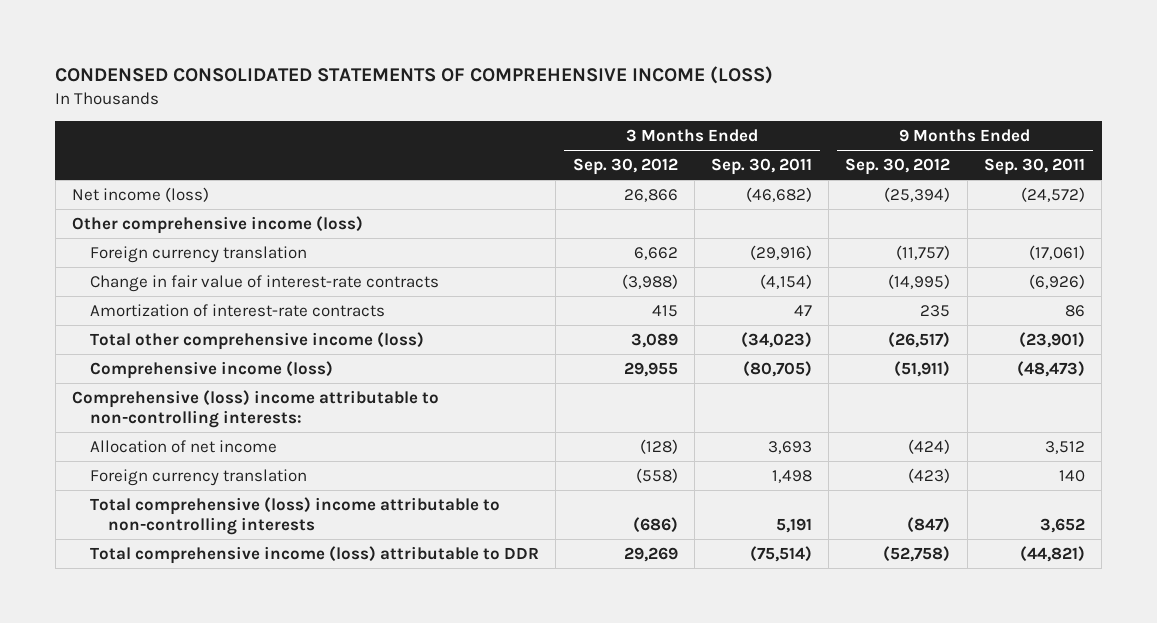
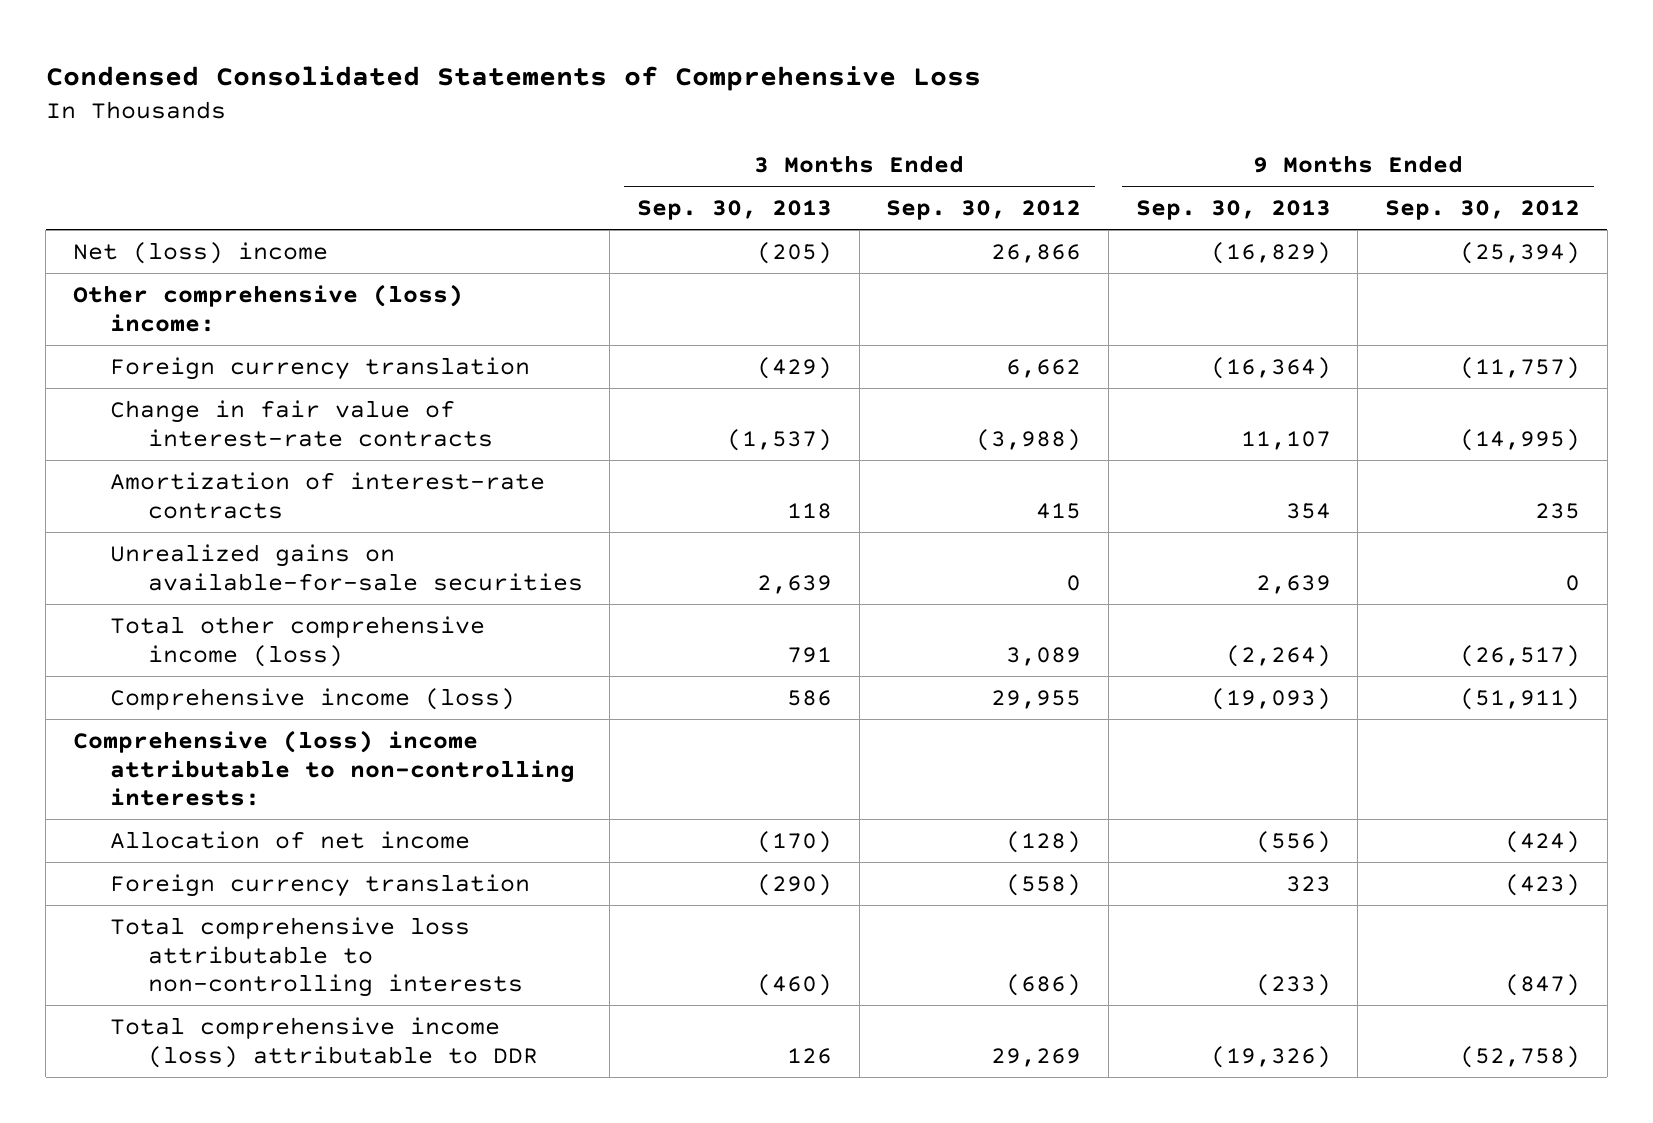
- CONDENSED CONSOLIDATED STATEMENTS OF COMPREHENSIVE INCOME (LOSS)
+ Condensed Consolidated Statements of Comprehensive Loss
- | 3 Months Ended Sep. 30, 2012 | 3 Months Ended Sep. 30, 2011 | 9 Months Ended Sep. 30, 2012 | 9 Months Ended Sep. 30, 2011
+ | 3 Months Ended Sep. 30, 2013 | 3 Months Ended Sep. 30, 2012 | 9 Months Ended Sep. 30, 2013 | 9 Months Ended Sep. 30, 2012
- Net income (loss) | 26,866 | (46,682) | (25,394) | (24,572)
- Other comprehensive income (loss)
+ Net (loss) income | (205) | 26,866 | (16,829) | (25,394)
+ Other comprehensive (loss) income:
+ Unrealized gains on available-for-sale securities | 2,639 | 0 | 2,639 | 0
- Total comprehensive (loss) income attributable to non-controlling interests | (686) | 5,191 | (847) | 3,652
+ Total comprehensive loss attributable to non-controlling interests | (460) | (686) | (233) | (847)

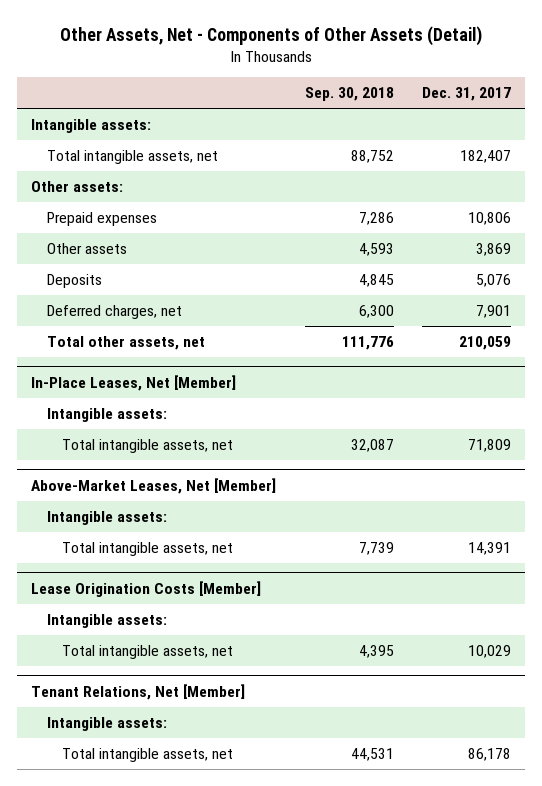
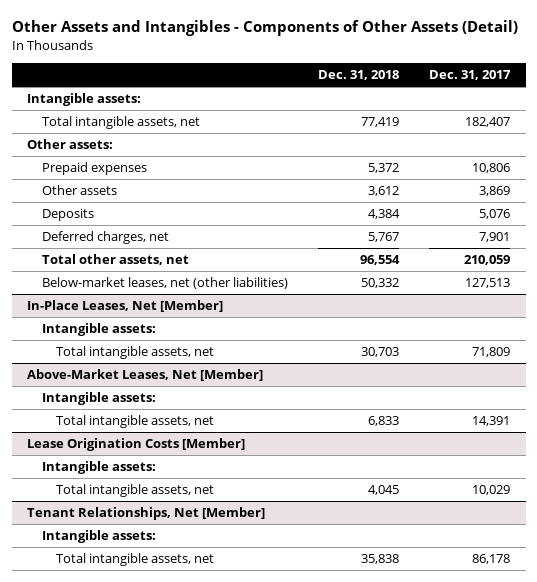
- Other Assets, Net - Components of Other Assets (Detail)
+ Other Assets and Intangibles - Components of Other Assets (Detail)
- | Sep. 30, 2018 | Dec. 31, 2017
+ | Dec. 31, 2018 | Dec. 31, 2017
+ Below-market leases, net (other liabilities) | 50,332 | 127,513
- Tenant Relations, Net [Member]
+ Tenant Relationships, Net [Member]

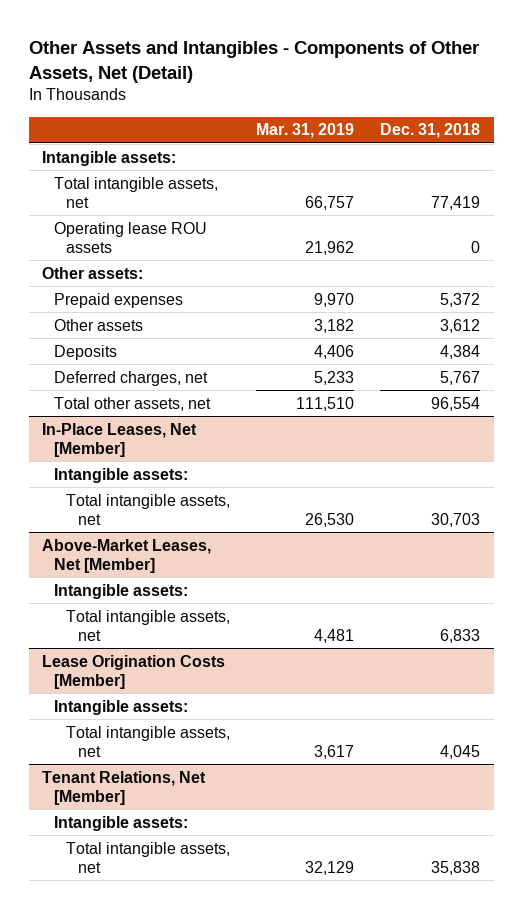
- Other Assets and Intangibles - Components of Other Assets (Detail)
+ Other Assets and Intangibles - Components of Other Assets, Net (Detail)
- | Dec. 31, 2018 | Dec. 31, 2017
+ | Mar. 31, 2019 | Dec. 31, 2018
+ Operating lease ROU assets | 21,962 | 0
- Below-market leases, net (other liabilities) | 50,332 | 127,513
- Tenant Relationships, Net [Member]
+ Tenant Relations, Net [Member]

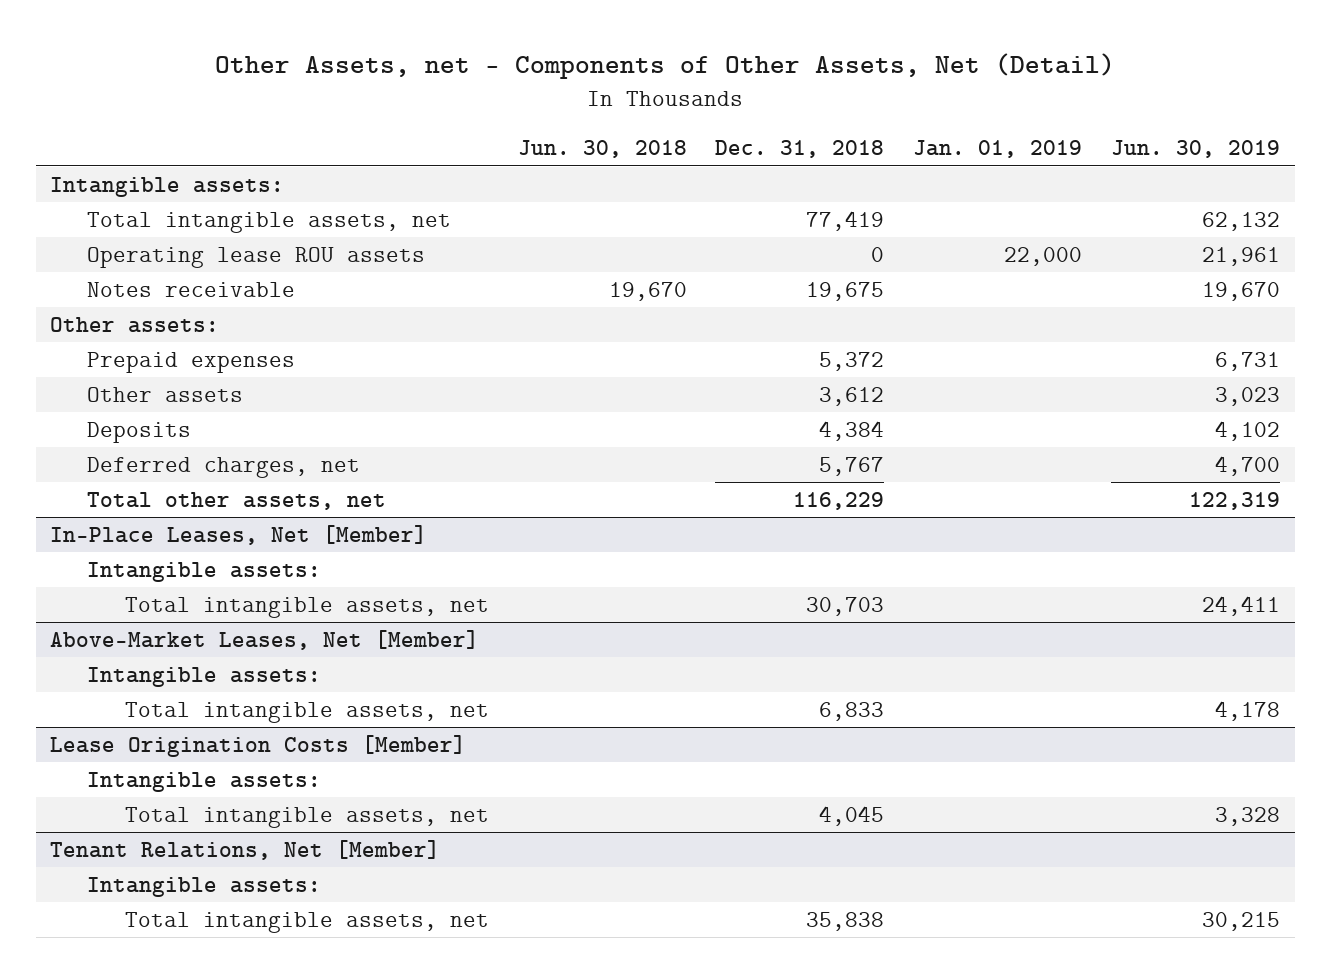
- Other Assets and Intangibles - Components of Other Assets, Net (Detail)
+ Other Assets, net - Components of Other Assets, Net (Detail)
- | Mar. 31, 2019 | Dec. 31, 2018
+ | Jun. 30, 2018 | Dec. 31, 2018 | Jan. 01, 2019 | Jun. 30, 2019
+ Notes receivable | 19,670 | 19,675 | | 19,670
- Total other assets, net | 111,510 | 96,554
+ Total other assets, net | | 116,229 | | 122,319

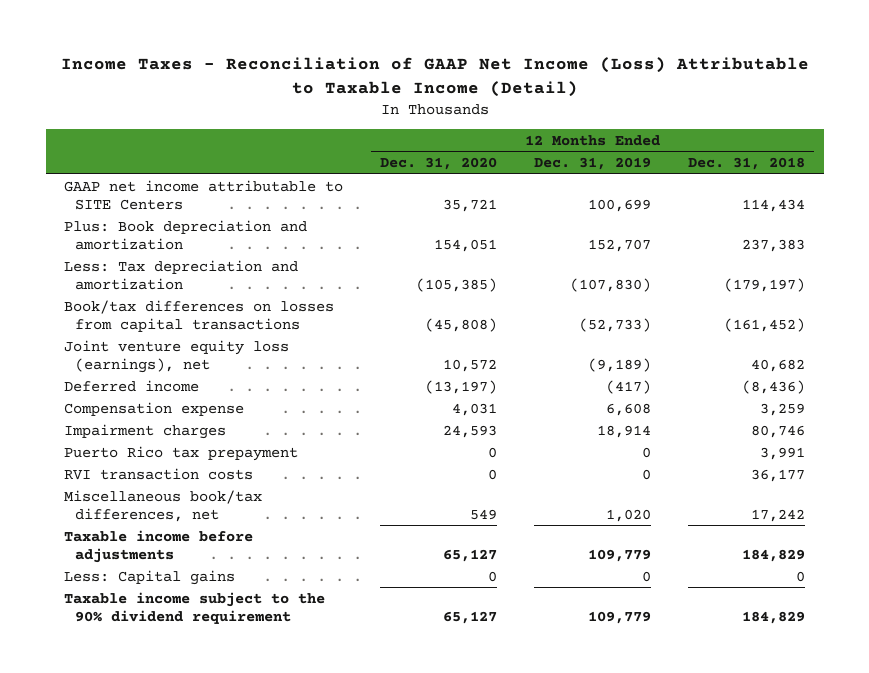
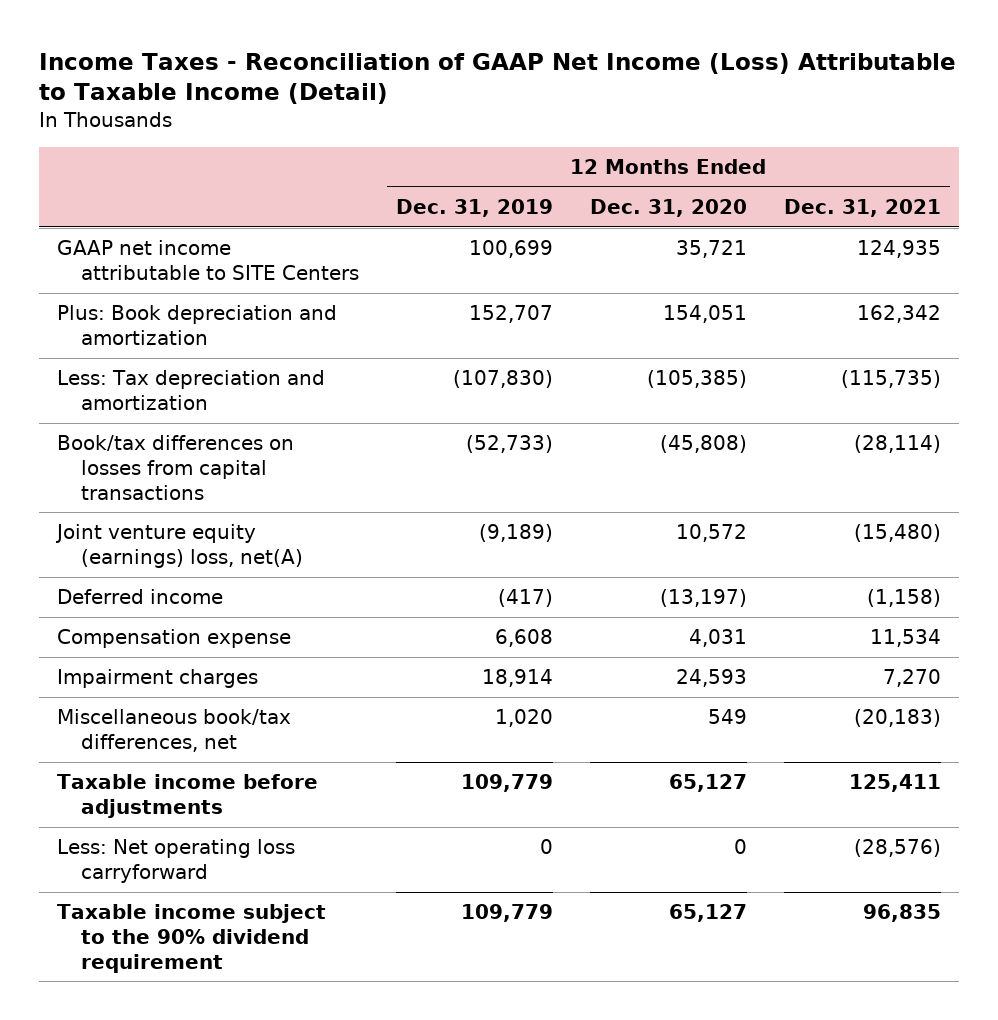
- | 12 Months Ended Dec. 31, 2020 | 12 Months Ended Dec. 31, 2019 | 12 Months Ended Dec. 31, 2018
+ | 12 Months Ended Dec. 31, 2019 | 12 Months Ended Dec. 31, 2020 | 12 Months Ended Dec. 31, 2021
- Joint venture equity loss (earnings), net | 10,572 | (9,189) | 40,682
+ Joint venture equity (earnings) loss, net(A) | (9,189) | 10,572 | (15,480)
- Puerto Rico tax prepayment | 0 | 0 | 3,991
- RVI transaction costs | 0 | 0 | 36,177
- Less: Capital gains | 0 | 0 | 0
+ Less: Net operating loss carryforward | 0 | 0 | (28,576)

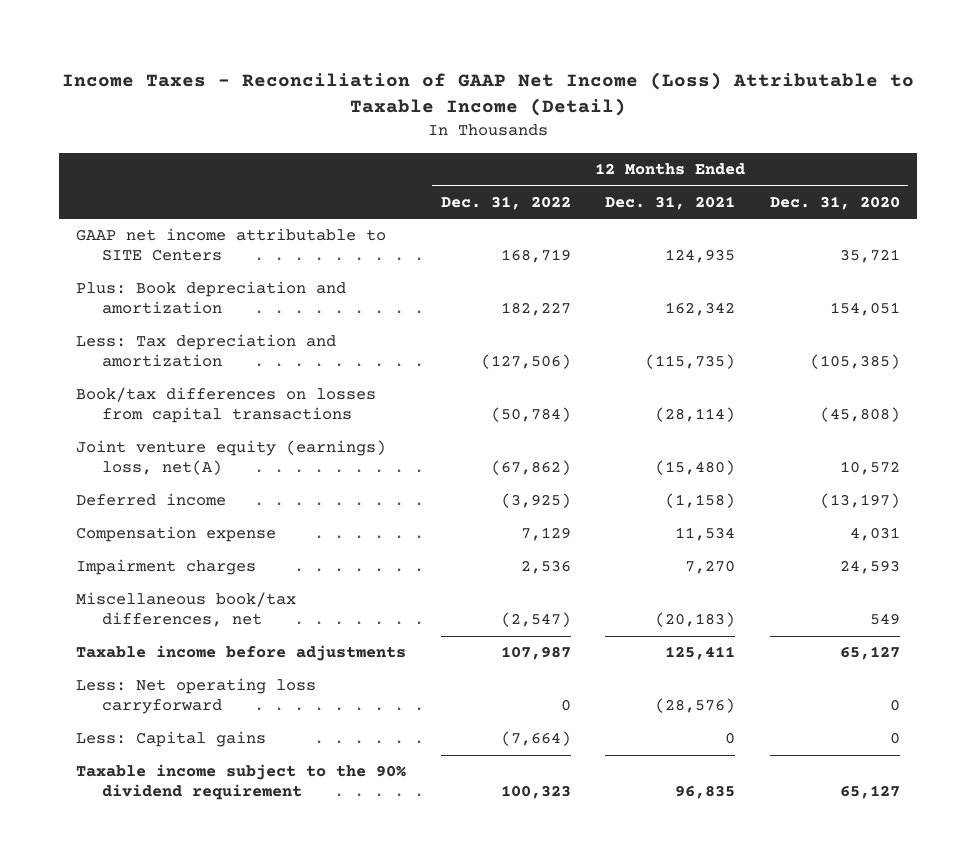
- | 12 Months Ended Dec. 31, 2019 | 12 Months Ended Dec. 31, 2020 | 12 Months Ended Dec. 31, 2021
+ | 12 Months Ended Dec. 31, 2022 | 12 Months Ended Dec. 31, 2021 | 12 Months Ended Dec. 31, 2020
+ Less: Capital gains | (7,664) | 0 | 0

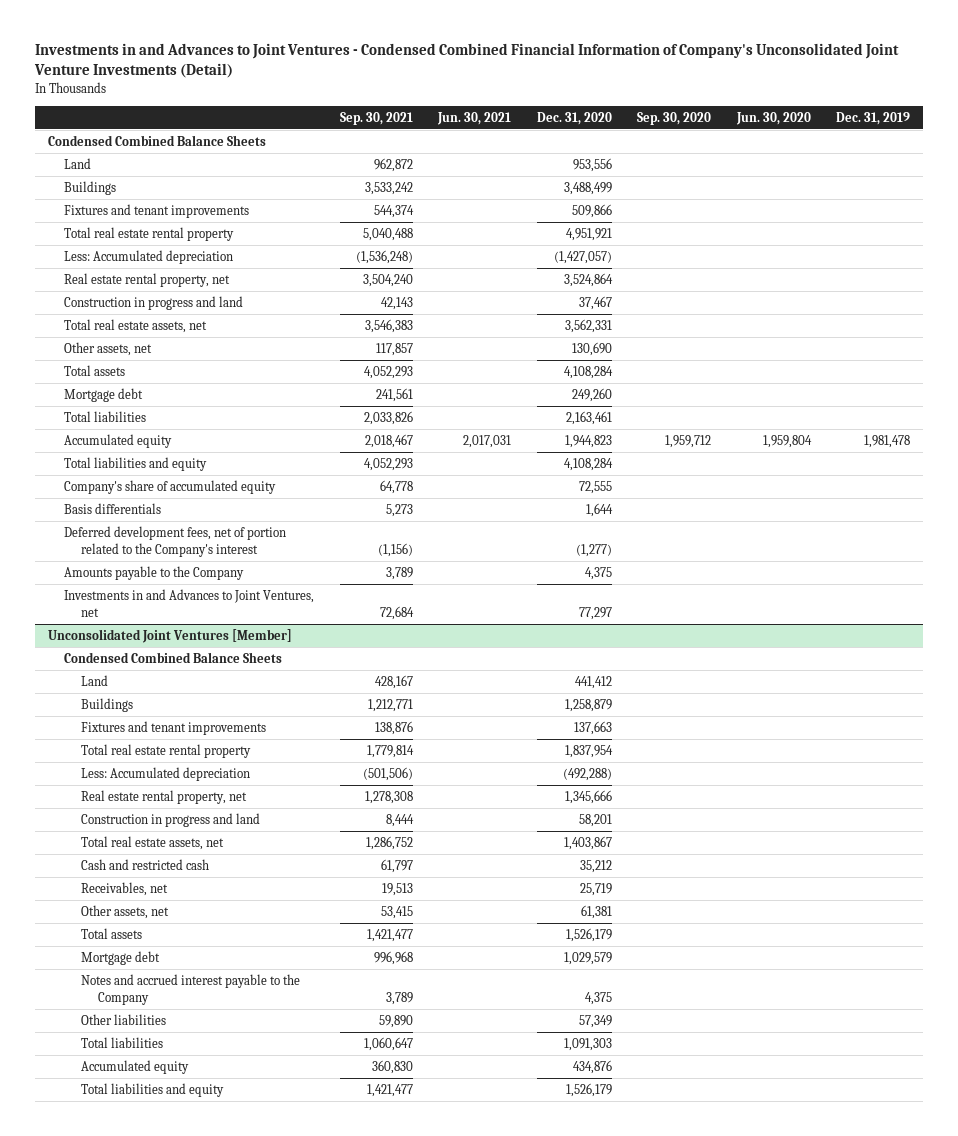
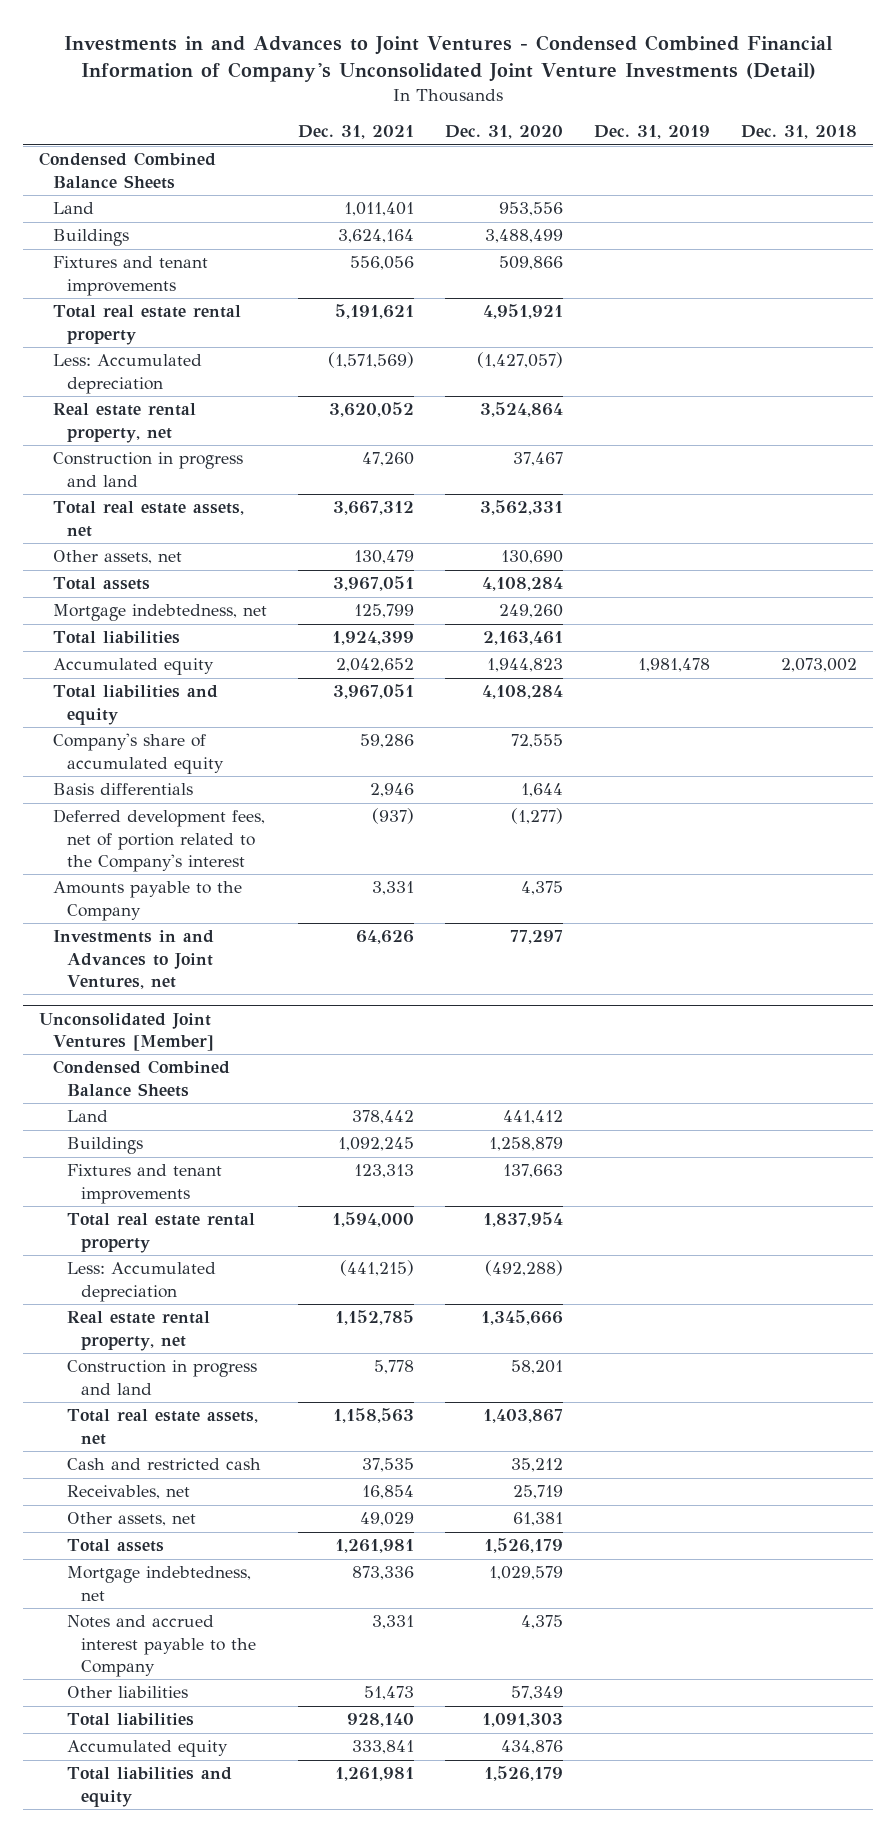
- | Sep. 30, 2021 | Jun. 30, 2021 | Dec. 31, 2020 | Sep. 30, 2020 | Jun. 30, 2020 | Dec. 31, 2019
+ | Dec. 31, 2021 | Dec. 31, 2020 | Dec. 31, 2019 | Dec. 31, 2018
- Mortgage debt | 241,561 | | 249,260 | | |
+ Mortgage indebtedness, net | 125,799 | 249,260 | |
@ Unconsolidated Joint Ventures [Member]
- Mortgage debt | 996,968 | | 1,029,579 | | |
+ Mortgage indebtedness, net | 873,336 | 1,029,579 | |

